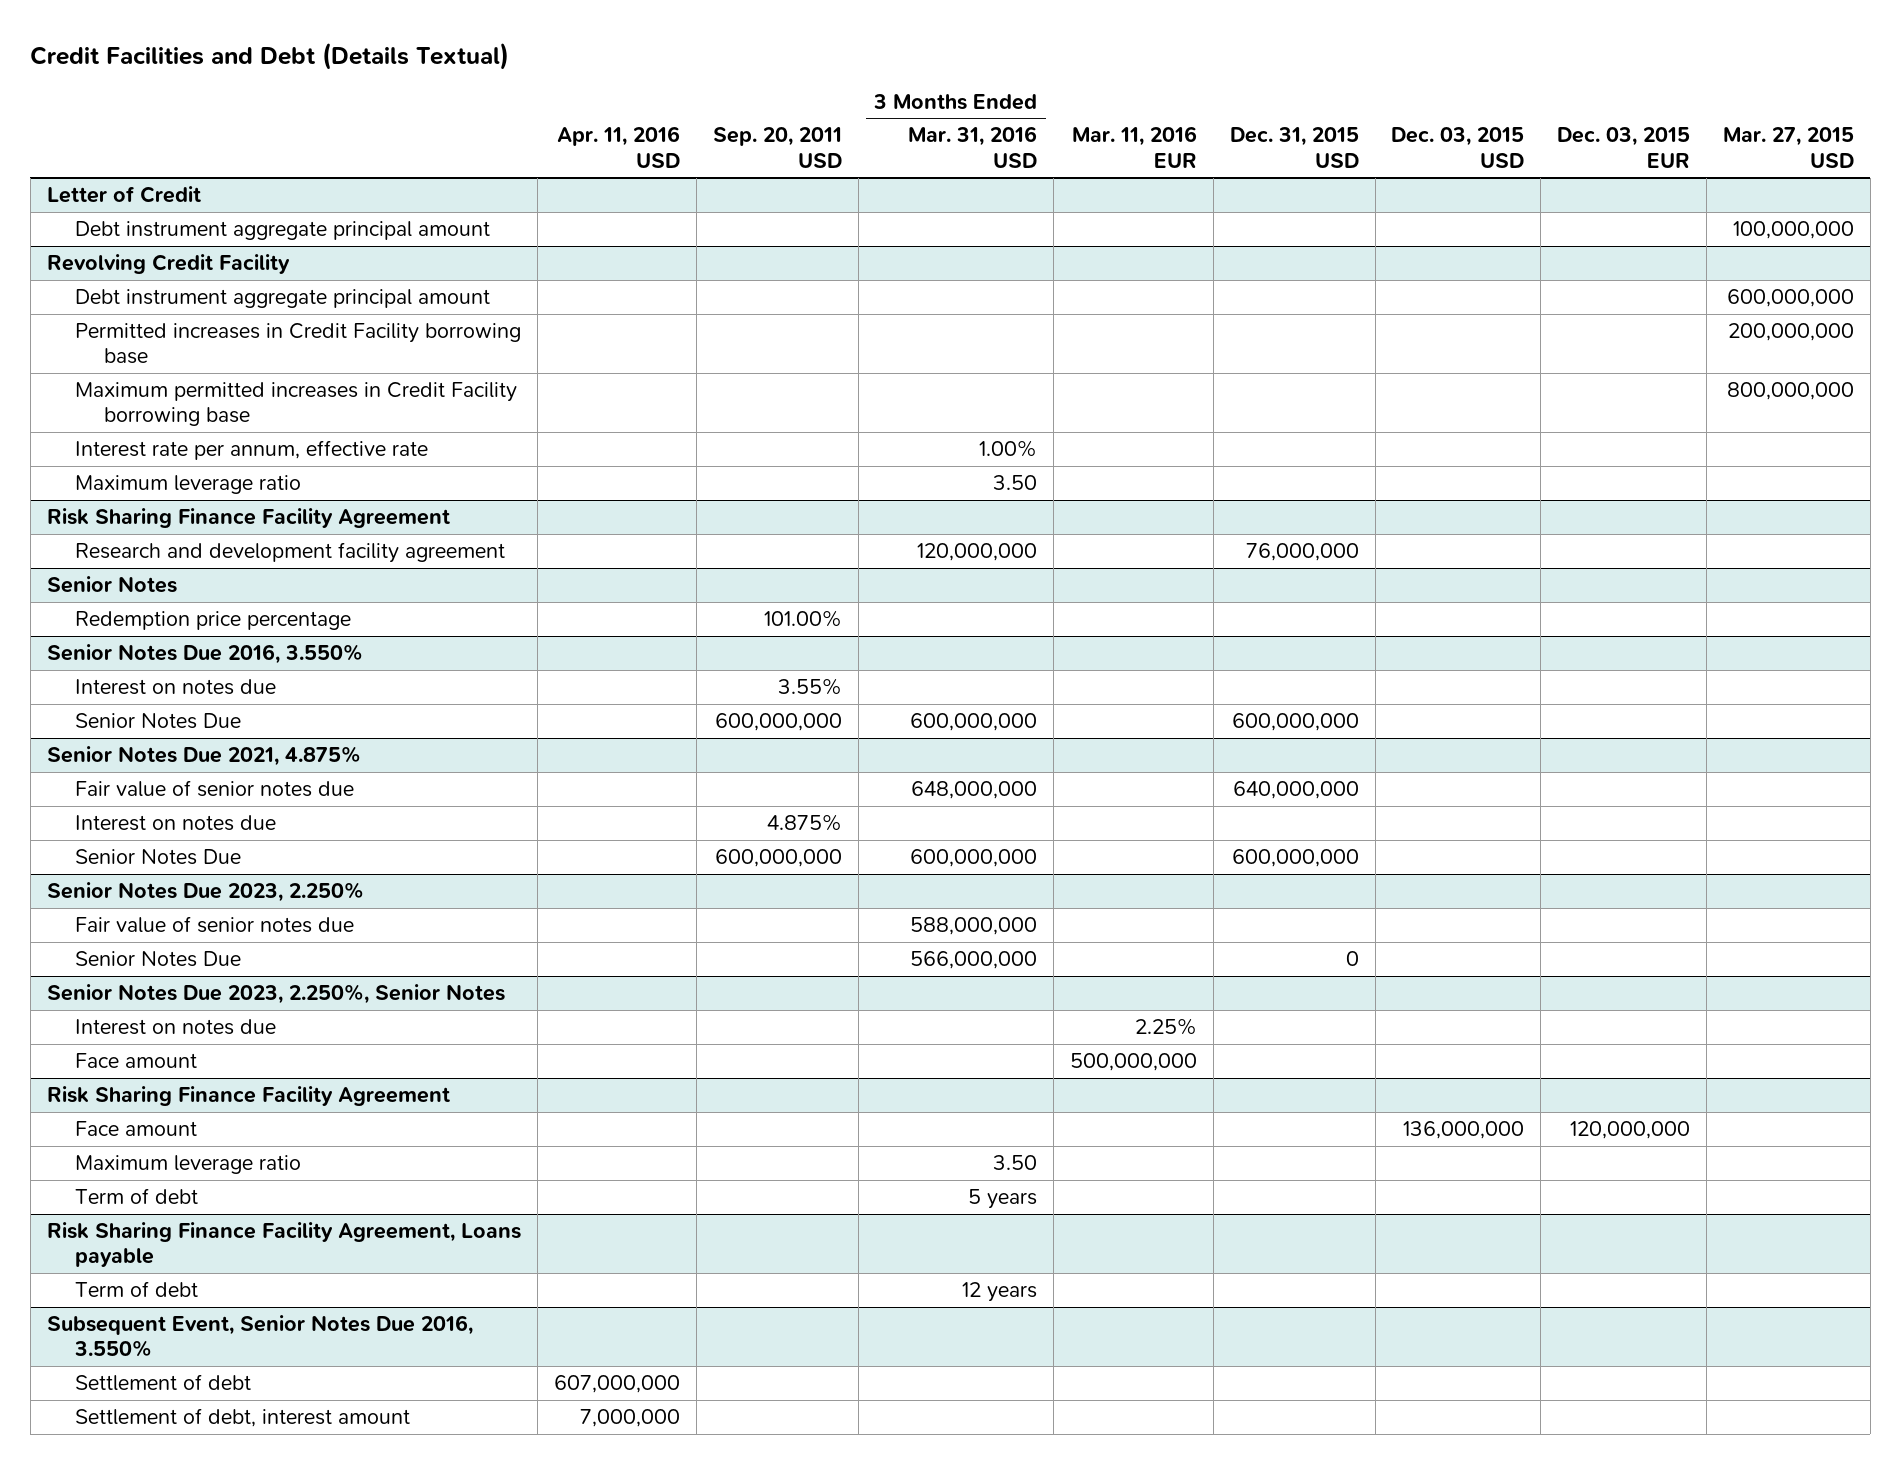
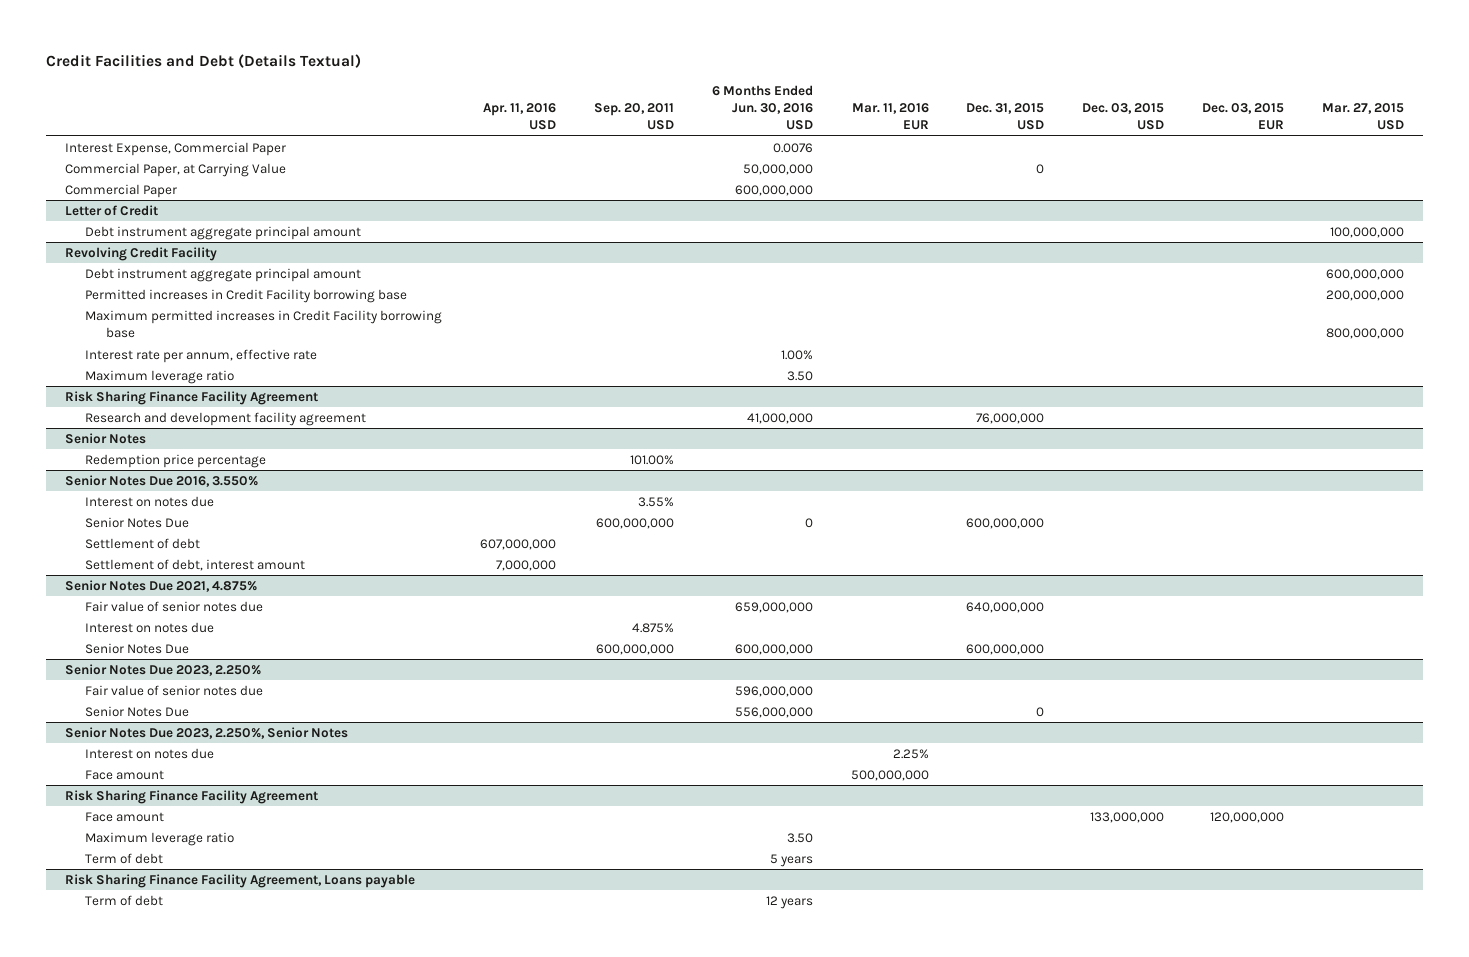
- | Apr. 11, 2016 USD | Sep. 20, 2011 USD | 3 Months Ended Mar. 31, 2016 USD | Mar. 11, 2016 EUR | Dec. 31, 2015 USD | Dec. 03, 2015 USD | Dec. 03, 2015 EUR | Mar. 27, 2015 USD
+ | Apr. 11, 2016 USD | Sep. 20, 2011 USD | 6 Months Ended Jun. 30, 2016 USD | Mar. 11, 2016 EUR | Dec. 31, 2015 USD | Dec. 03, 2015 USD | Dec. 03, 2015 EUR | Mar. 27, 2015 USD
+ Interest Expense, Commercial Paper | | | 0.0076 | | | | |
+ Commercial Paper, at Carrying Value | | | 50,000,000 | | 0 | | |
+ Commercial Paper | | | 600,000,000 | | | | |
@ Senior Notes Due 2016, 3.550%
+ Settlement of debt | 607,000,000 | | | | | | |
+ Settlement of debt, interest amount | 7,000,000 | | | | | | |
@ Risk Sharing Finance Facility Agreement
- Face amount | | | | | | 136,000,000 | 120,000,000 |
+ Face amount | | | | | | 133,000,000 | 120,000,000 |
- Subsequent Event, Senior Notes Due 2016, 3.550%
- Settlement of debt | 607,000,000 | | | | | | |
- Settlement of debt, interest amount | 7,000,000 | | | | | | |

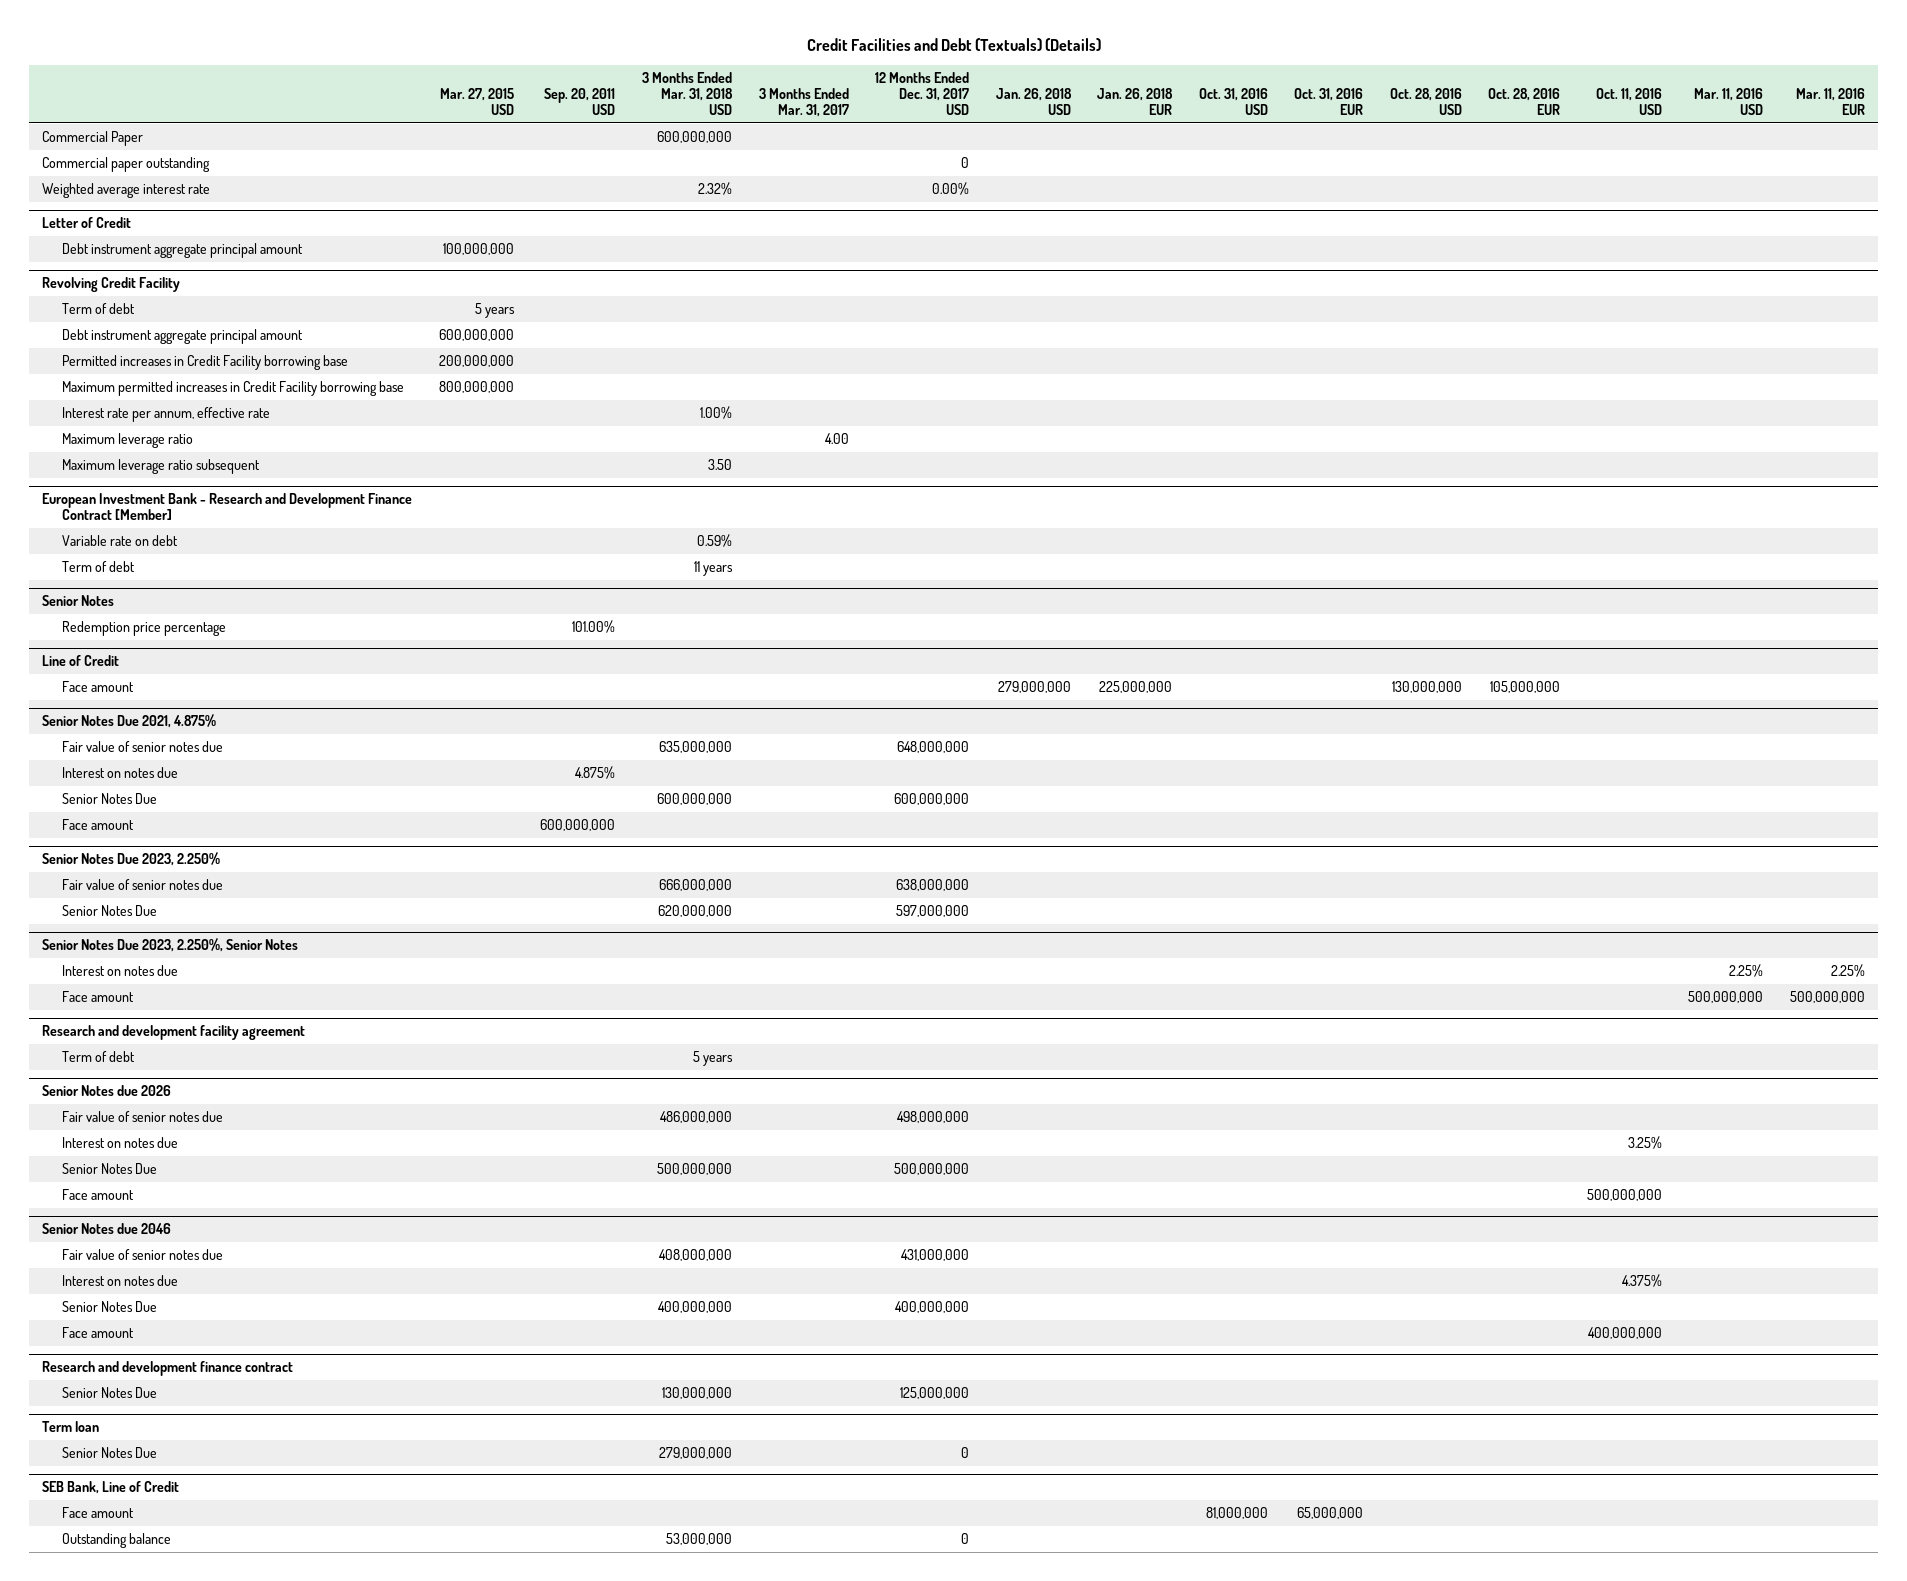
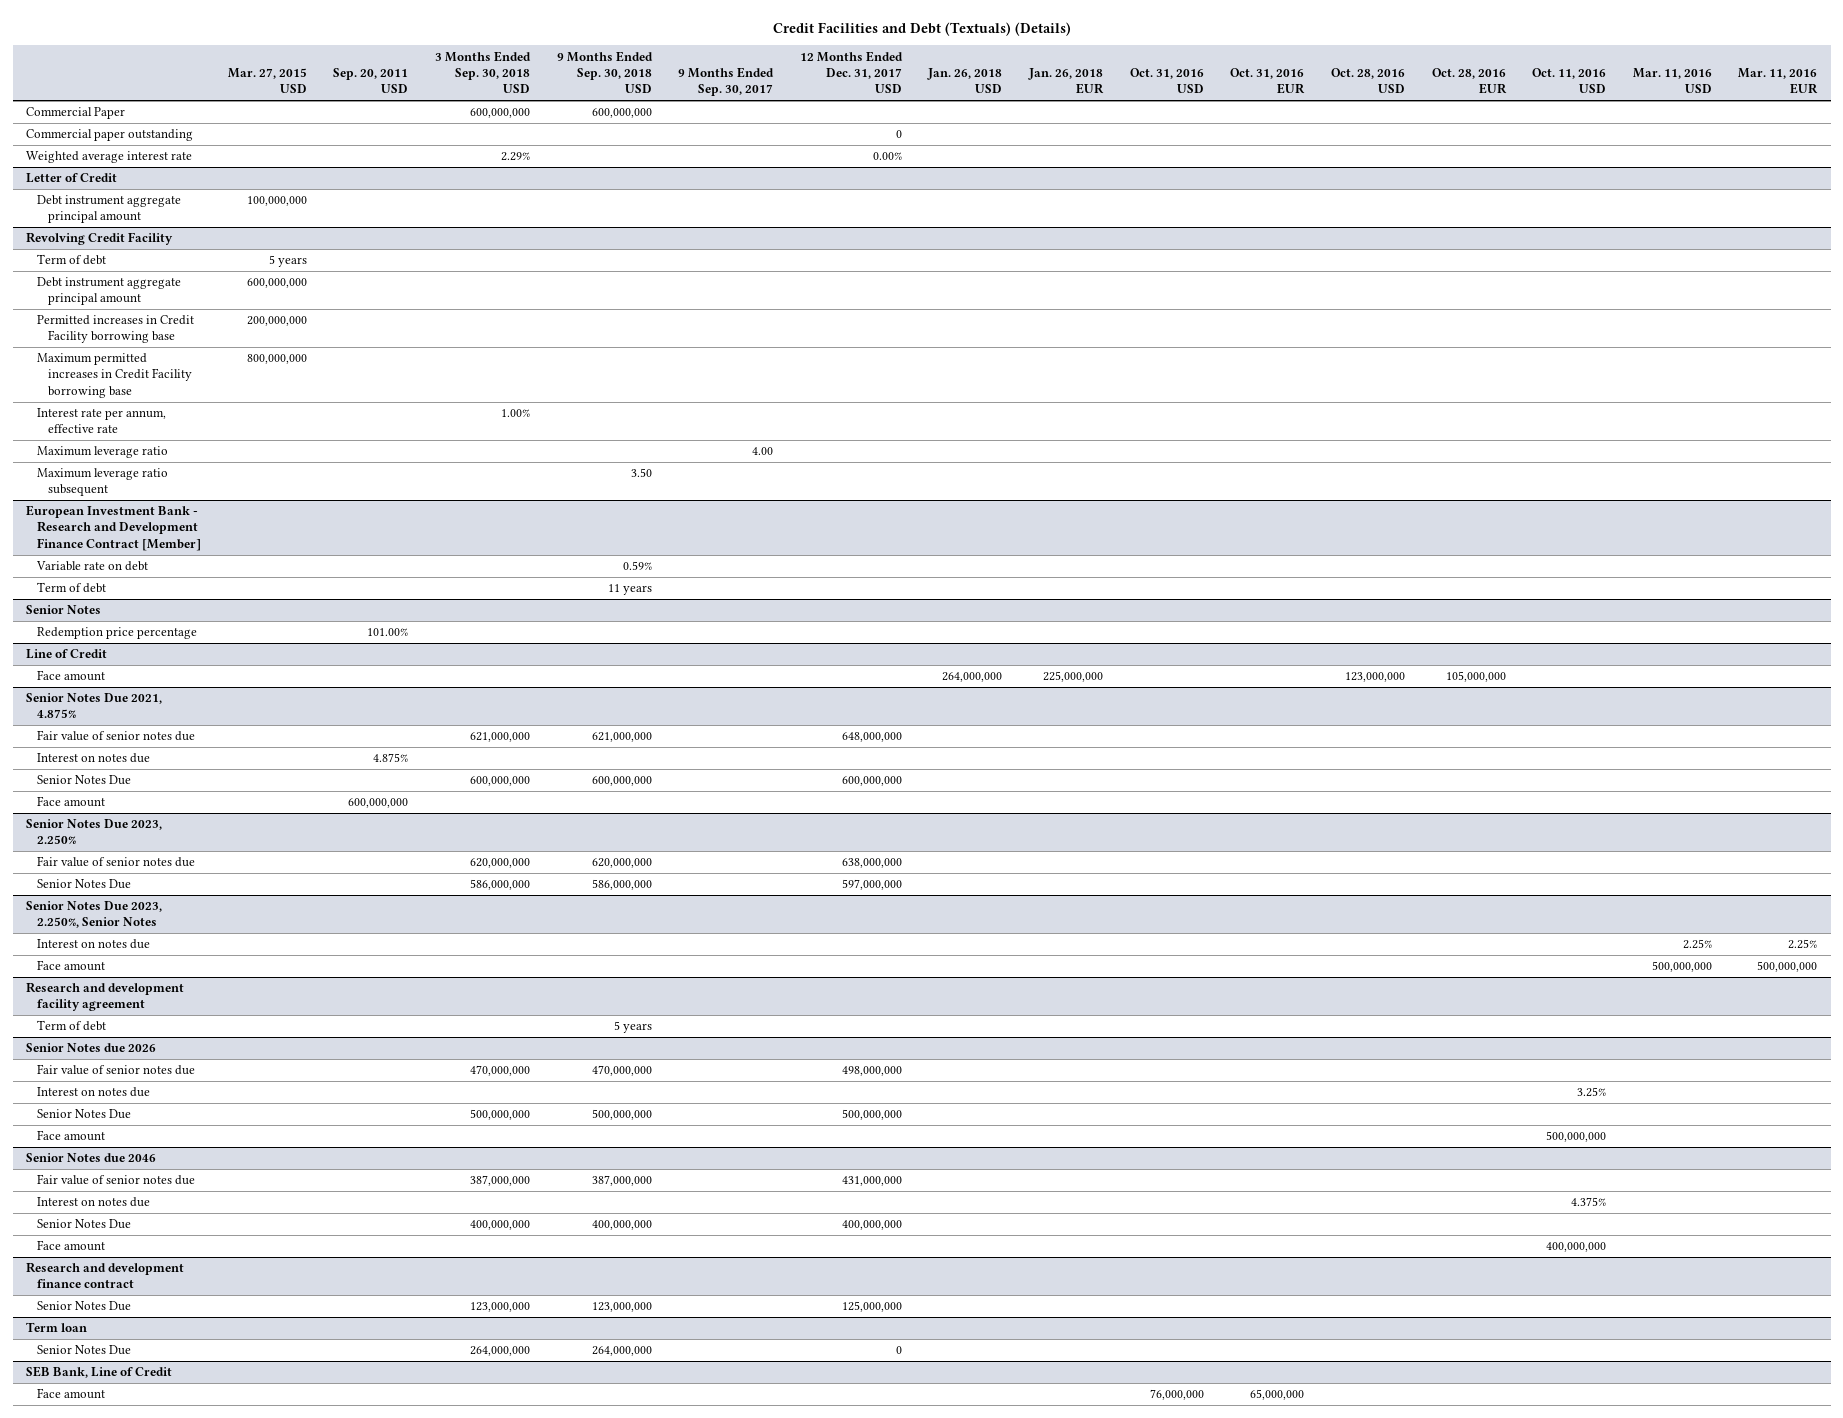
- | Mar. 27, 2015 USD | Sep. 20, 2011 USD | 3 Months Ended Mar. 31, 2018 USD | 3 Months Ended Mar. 31, 2017 | 12 Months Ended Dec. 31, 2017 USD | Jan. 26, 2018 USD | Jan. 26, 2018 EUR | Oct. 31, 2016 USD | Oct. 31, 2016 EUR | Oct. 28, 2016 USD | Oct. 28, 2016 EUR | Oct. 11, 2016 USD | Mar. 11, 2016 USD | Mar. 11, 2016 EUR
+ | Mar. 27, 2015 USD | Sep. 20, 2011 USD | 3 Months Ended Sep. 30, 2018 USD | 9 Months Ended Sep. 30, 2018 USD | 9 Months Ended Sep. 30, 2017 | 12 Months Ended Dec. 31, 2017 USD | Jan. 26, 2018 USD | Jan. 26, 2018 EUR | Oct. 31, 2016 USD | Oct. 31, 2016 EUR | Oct. 28, 2016 USD | Oct. 28, 2016 EUR | Oct. 11, 2016 USD | Mar. 11, 2016 USD | Mar. 11, 2016 EUR
@ Line of Credit
- Face amount | | | | | | 279,000,000 | 225,000,000 | | | 130,000,000 | 105,000,000 | | |
+ Face amount | | | | | | | 264,000,000 | 225,000,000 | | | 123,000,000 | 105,000,000 | | |
@ SEB Bank, Line of Credit
- Face amount | | | | | | | | 81,000,000 | 65,000,000 | | | | |
- Outstanding balance | | | 53,000,000 | | 0 | | | | | | | | |
+ Face amount | | | | | | | | | 76,000,000 | 65,000,000 | | | | |

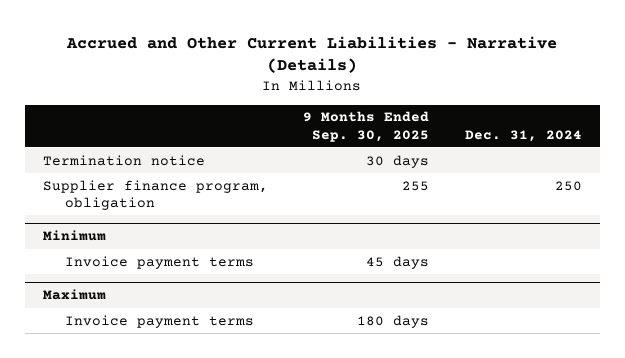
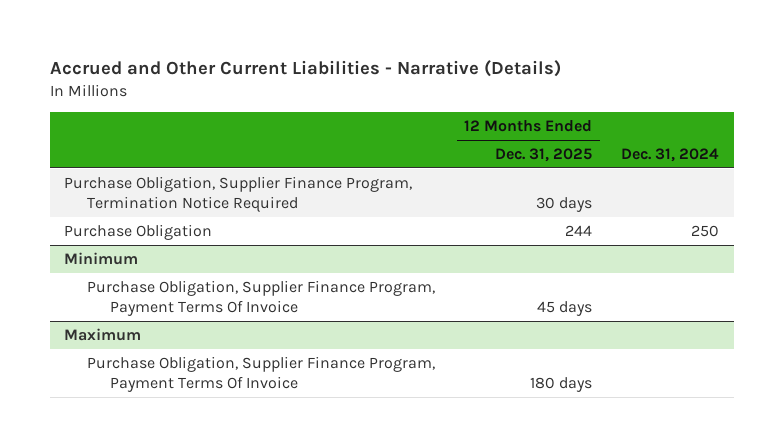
- | 9 Months Ended Sep. 30, 2025 | Dec. 31, 2024
+ | 12 Months Ended Dec. 31, 2025 | Dec. 31, 2024
- Termination notice | 30 days |
- Supplier finance program, obligation | 255 | 250
+ Purchase Obligation, Supplier Finance Program, Termination Notice Required | 30 days |
+ Purchase Obligation | 244 | 250
@ Minimum
- Invoice payment terms | 45 days |
+ Purchase Obligation, Supplier Finance Program, Payment Terms Of Invoice | 45 days |
@ Maximum
- Invoice payment terms | 180 days |
+ Purchase Obligation, Supplier Finance Program, Payment Terms Of Invoice | 180 days |

